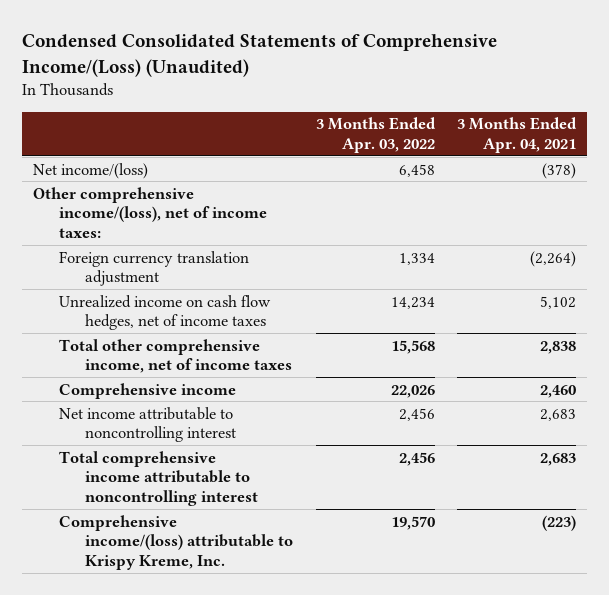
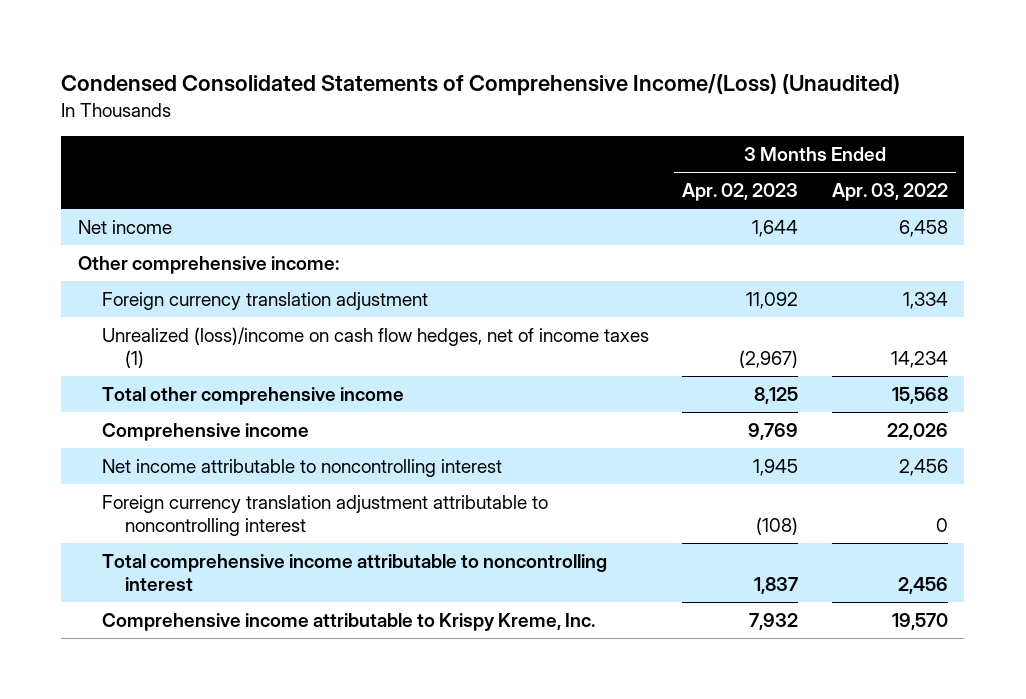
- | 3 Months Ended Apr. 03, 2022 | 3 Months Ended Apr. 04, 2021
+ | 3 Months Ended Apr. 02, 2023 | 3 Months Ended Apr. 03, 2022
- Net income/(loss) | 6,458 | (378)
- Other comprehensive income/(loss), net of income taxes:
+ Net income | 1,644 | 6,458
+ Other comprehensive income:
- Unrealized income on cash flow hedges, net of income taxes | 14,234 | 5,102
- Total other comprehensive income, net of income taxes | 15,568 | 2,838
+ Unrealized (loss)/income on cash flow hedges, net of income taxes (1) | (2,967) | 14,234
+ Total other comprehensive income | 8,125 | 15,568
+ Foreign currency translation adjustment attributable to noncontrolling interest | (108) | 0
- Comprehensive income/(loss) attributable to Krispy Kreme, Inc. | 19,570 | (223)
+ Comprehensive income attributable to Krispy Kreme, Inc. | 7,932 | 19,570

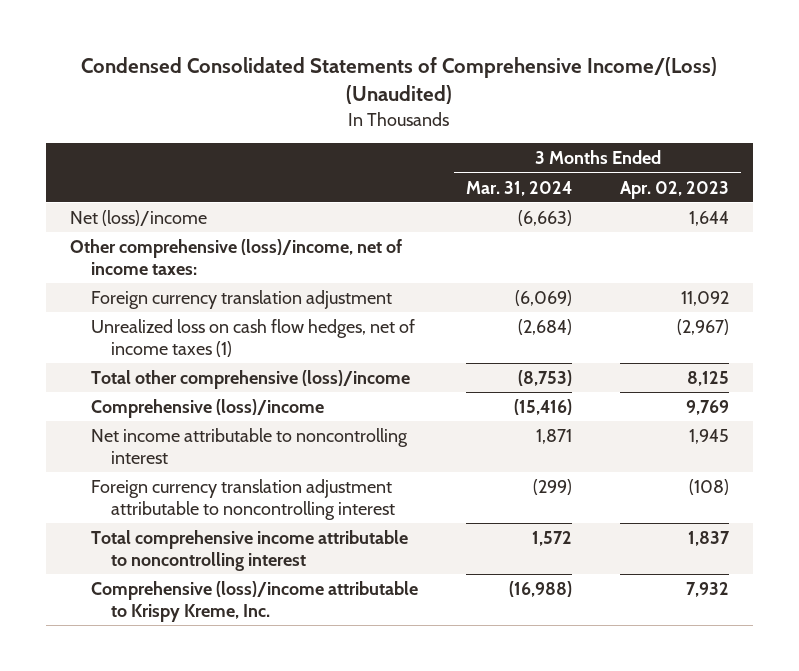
- | 3 Months Ended Apr. 02, 2023 | 3 Months Ended Apr. 03, 2022
+ | 3 Months Ended Mar. 31, 2024 | 3 Months Ended Apr. 02, 2023
- Net income | 1,644 | 6,458
- Other comprehensive income:
+ Net (loss)/income | (6,663) | 1,644
+ Other comprehensive (loss)/income, net of income taxes:
- Unrealized (loss)/income on cash flow hedges, net of income taxes (1) | (2,967) | 14,234
- Total other comprehensive income | 8,125 | 15,568
- Comprehensive income | 9,769 | 22,026
+ Unrealized loss on cash flow hedges, net of income taxes (1) | (2,684) | (2,967)
+ Total other comprehensive (loss)/income | (8,753) | 8,125
+ Comprehensive (loss)/income | (15,416) | 9,769
- Comprehensive income attributable to Krispy Kreme, Inc. | 7,932 | 19,570
+ Comprehensive (loss)/income attributable to Krispy Kreme, Inc. | (16,988) | 7,932

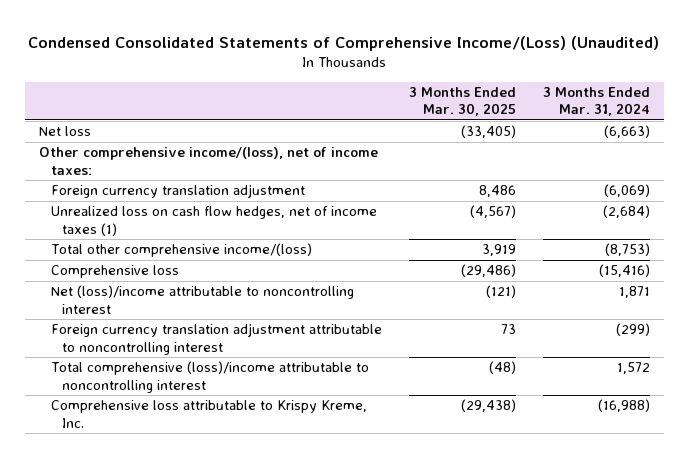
- | 3 Months Ended Mar. 31, 2024 | 3 Months Ended Apr. 02, 2023
+ | 3 Months Ended Mar. 30, 2025 | 3 Months Ended Mar. 31, 2024
- Net (loss)/income | (6,663) | 1,644
- Other comprehensive (loss)/income, net of income taxes:
+ Net loss | (33,405) | (6,663)
+ Other comprehensive income/(loss), net of income taxes:
- Total other comprehensive (loss)/income | (8,753) | 8,125
- Comprehensive (loss)/income | (15,416) | 9,769
- Net income attributable to noncontrolling interest | 1,871 | 1,945
+ Total other comprehensive income/(loss) | 3,919 | (8,753)
+ Comprehensive loss | (29,486) | (15,416)
+ Net (loss)/income attributable to noncontrolling interest | (121) | 1,871
- Total comprehensive income attributable to noncontrolling interest | 1,572 | 1,837
- Comprehensive (loss)/income attributable to Krispy Kreme, Inc. | (16,988) | 7,932
+ Total comprehensive (loss)/income attributable to noncontrolling interest | (48) | 1,572
+ Comprehensive loss attributable to Krispy Kreme, Inc. | (29,438) | (16,988)

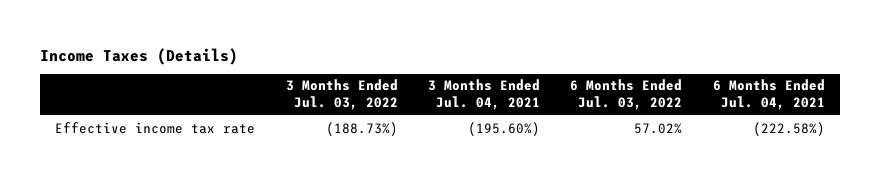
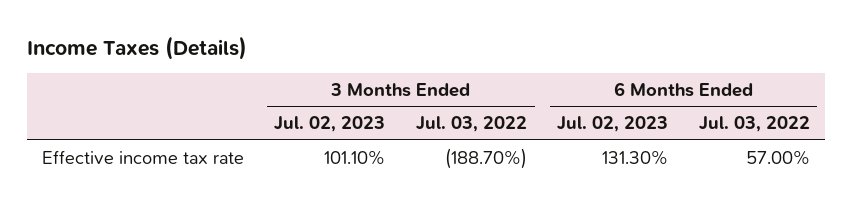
- | 3 Months Ended Jul. 03, 2022 | 3 Months Ended Jul. 04, 2021 | 6 Months Ended Jul. 03, 2022 | 6 Months Ended Jul. 04, 2021
+ | 3 Months Ended Jul. 02, 2023 | 3 Months Ended Jul. 03, 2022 | 6 Months Ended Jul. 02, 2023 | 6 Months Ended Jul. 03, 2022
- Effective income tax rate | (188.73%) | (195.60%) | 57.02% | (222.58%)
+ Effective income tax rate | 101.10% | (188.70%) | 131.30% | 57.00%

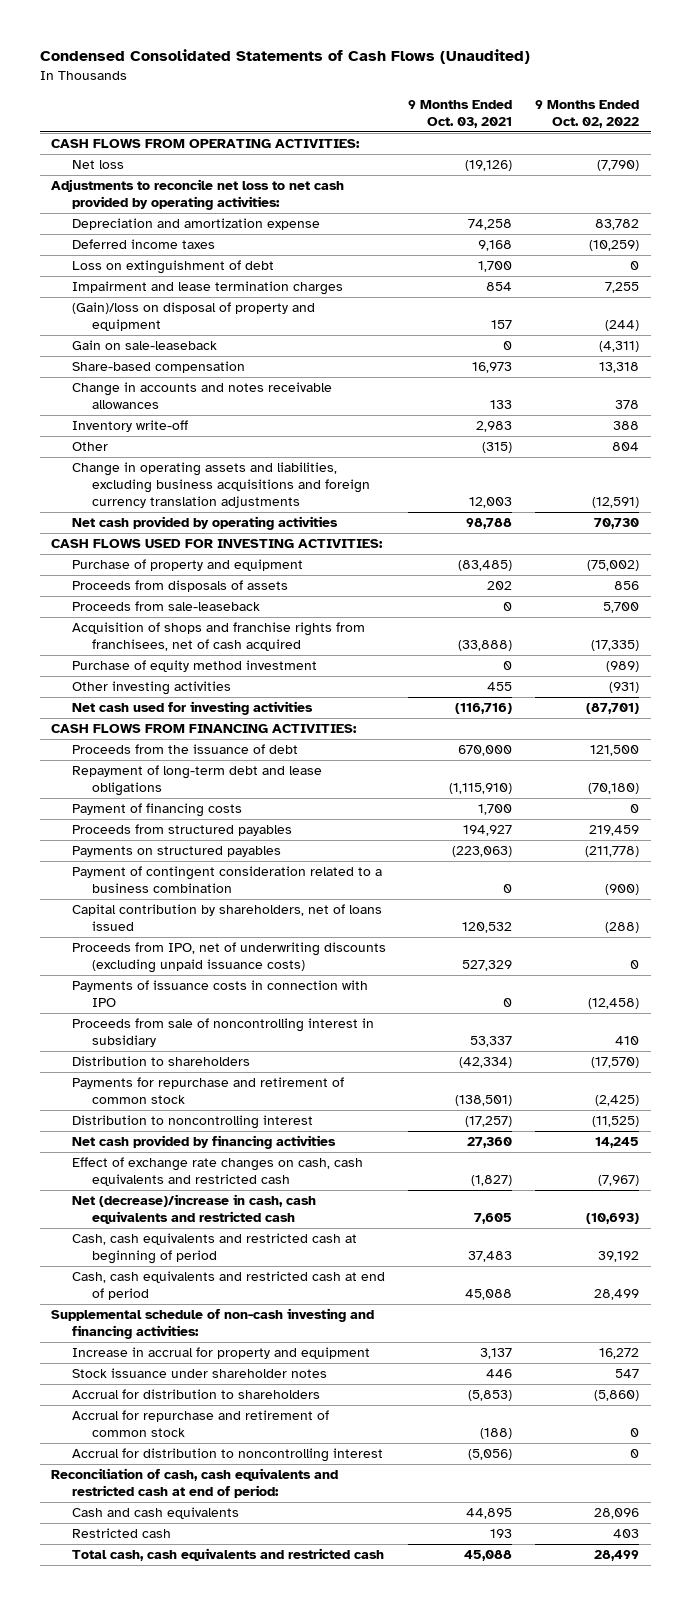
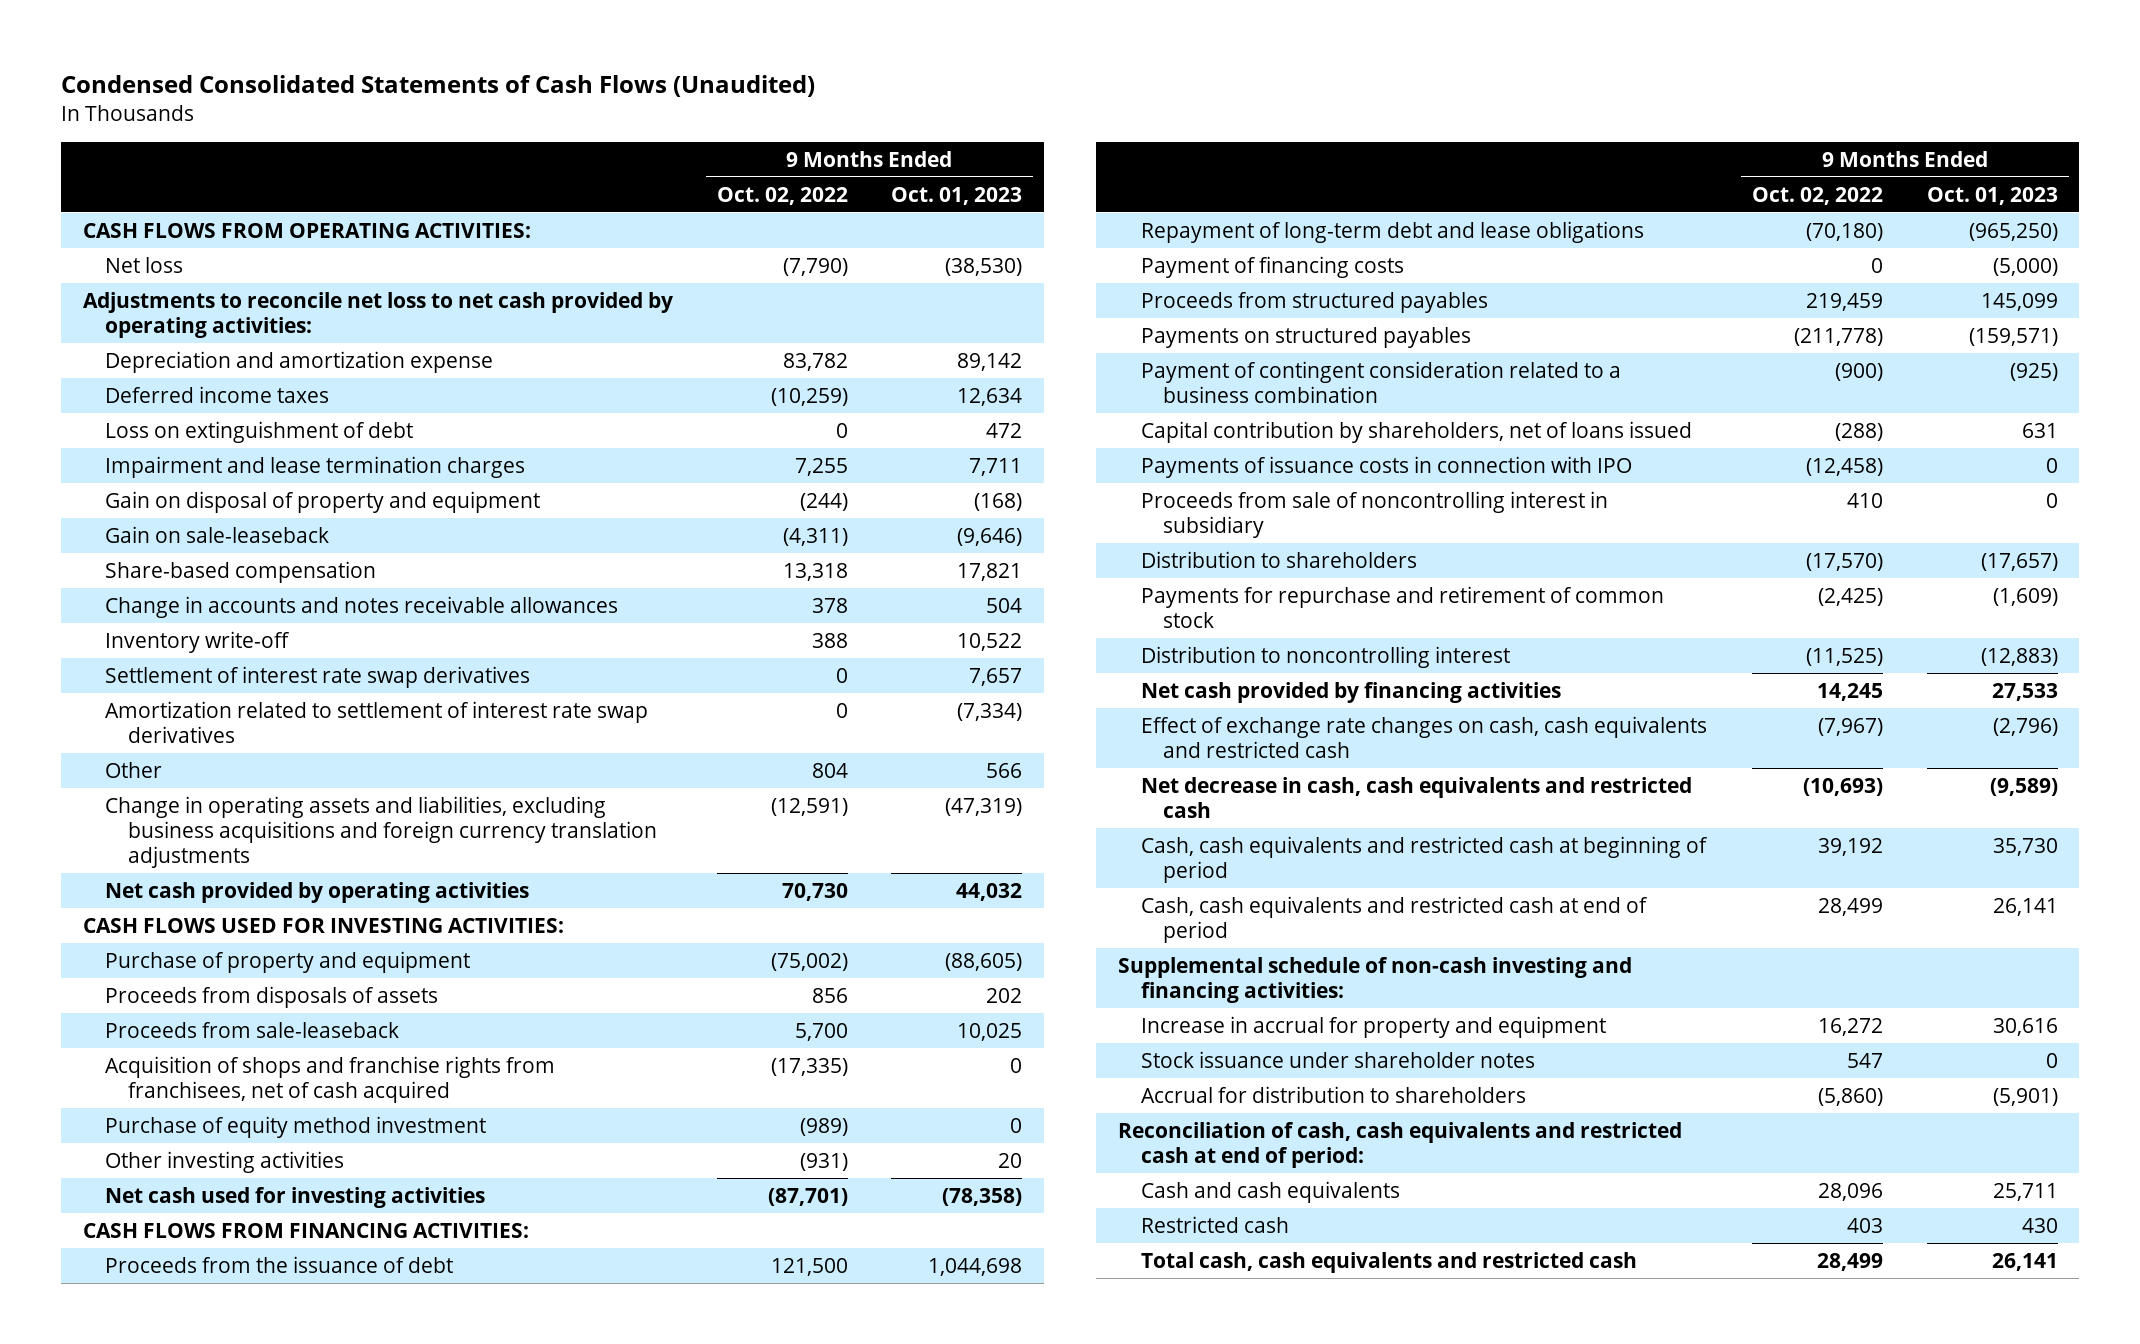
- | 9 Months Ended Oct. 03, 2021 | 9 Months Ended Oct. 02, 2022
+ | 9 Months Ended Oct. 02, 2022 | 9 Months Ended Oct. 01, 2023
- (Gain)/loss on disposal of property and equipment | 157 | (244)
+ Gain on disposal of property and equipment | (244) | (168)
+ Settlement of interest rate swap derivatives | 0 | 7,657
+ Amortization related to settlement of interest rate swap derivatives | 0 | (7,334)
- Proceeds from IPO, net of underwriting discounts (excluding unpaid issuance costs) | 527,329 | 0
- Net (decrease)/increase in cash, cash equivalents and restricted cash | 7,605 | (10,693)
+ Net decrease in cash, cash equivalents and restricted cash | (10,693) | (9,589)
- Accrual for repurchase and retirement of common stock | (188) | 0
- Accrual for distribution to noncontrolling interest | (5,056) | 0

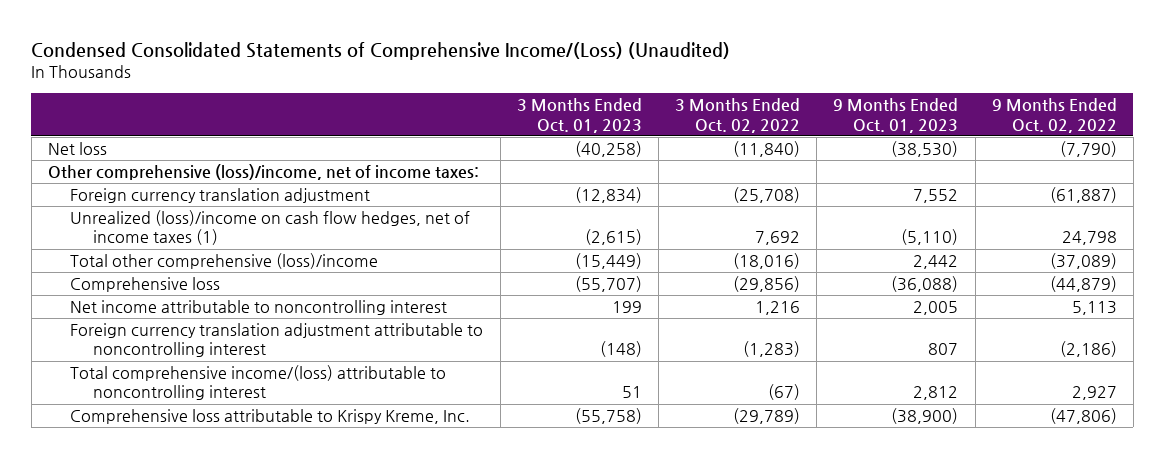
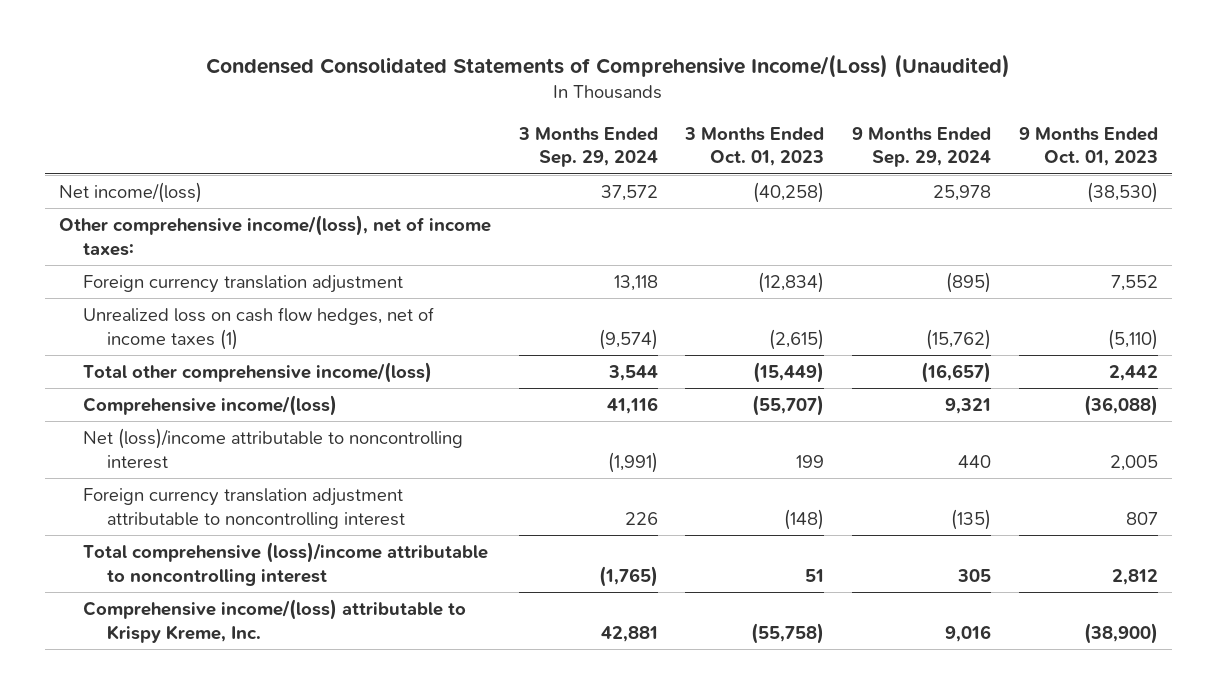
- | 3 Months Ended Oct. 01, 2023 | 3 Months Ended Oct. 02, 2022 | 9 Months Ended Oct. 01, 2023 | 9 Months Ended Oct. 02, 2022
+ | 3 Months Ended Sep. 29, 2024 | 3 Months Ended Oct. 01, 2023 | 9 Months Ended Sep. 29, 2024 | 9 Months Ended Oct. 01, 2023
- Net loss | (40,258) | (11,840) | (38,530) | (7,790)
- Other comprehensive (loss)/income, net of income taxes:
+ Net income/(loss) | 37,572 | (40,258) | 25,978 | (38,530)
+ Other comprehensive income/(loss), net of income taxes:
- Unrealized (loss)/income on cash flow hedges, net of income taxes (1) | (2,615) | 7,692 | (5,110) | 24,798
- Total other comprehensive (loss)/income | (15,449) | (18,016) | 2,442 | (37,089)
- Comprehensive loss | (55,707) | (29,856) | (36,088) | (44,879)
- Net income attributable to noncontrolling interest | 199 | 1,216 | 2,005 | 5,113
+ Unrealized loss on cash flow hedges, net of income taxes (1) | (9,574) | (2,615) | (15,762) | (5,110)
+ Total other comprehensive income/(loss) | 3,544 | (15,449) | (16,657) | 2,442
+ Comprehensive income/(loss) | 41,116 | (55,707) | 9,321 | (36,088)
+ Net (loss)/income attributable to noncontrolling interest | (1,991) | 199 | 440 | 2,005
- Total comprehensive income/(loss) attributable to noncontrolling interest | 51 | (67) | 2,812 | 2,927
- Comprehensive loss attributable to Krispy Kreme, Inc. | (55,758) | (29,789) | (38,900) | (47,806)
+ Total comprehensive (loss)/income attributable to noncontrolling interest | (1,765) | 51 | 305 | 2,812
+ Comprehensive income/(loss) attributable to Krispy Kreme, Inc. | 42,881 | (55,758) | 9,016 | (38,900)

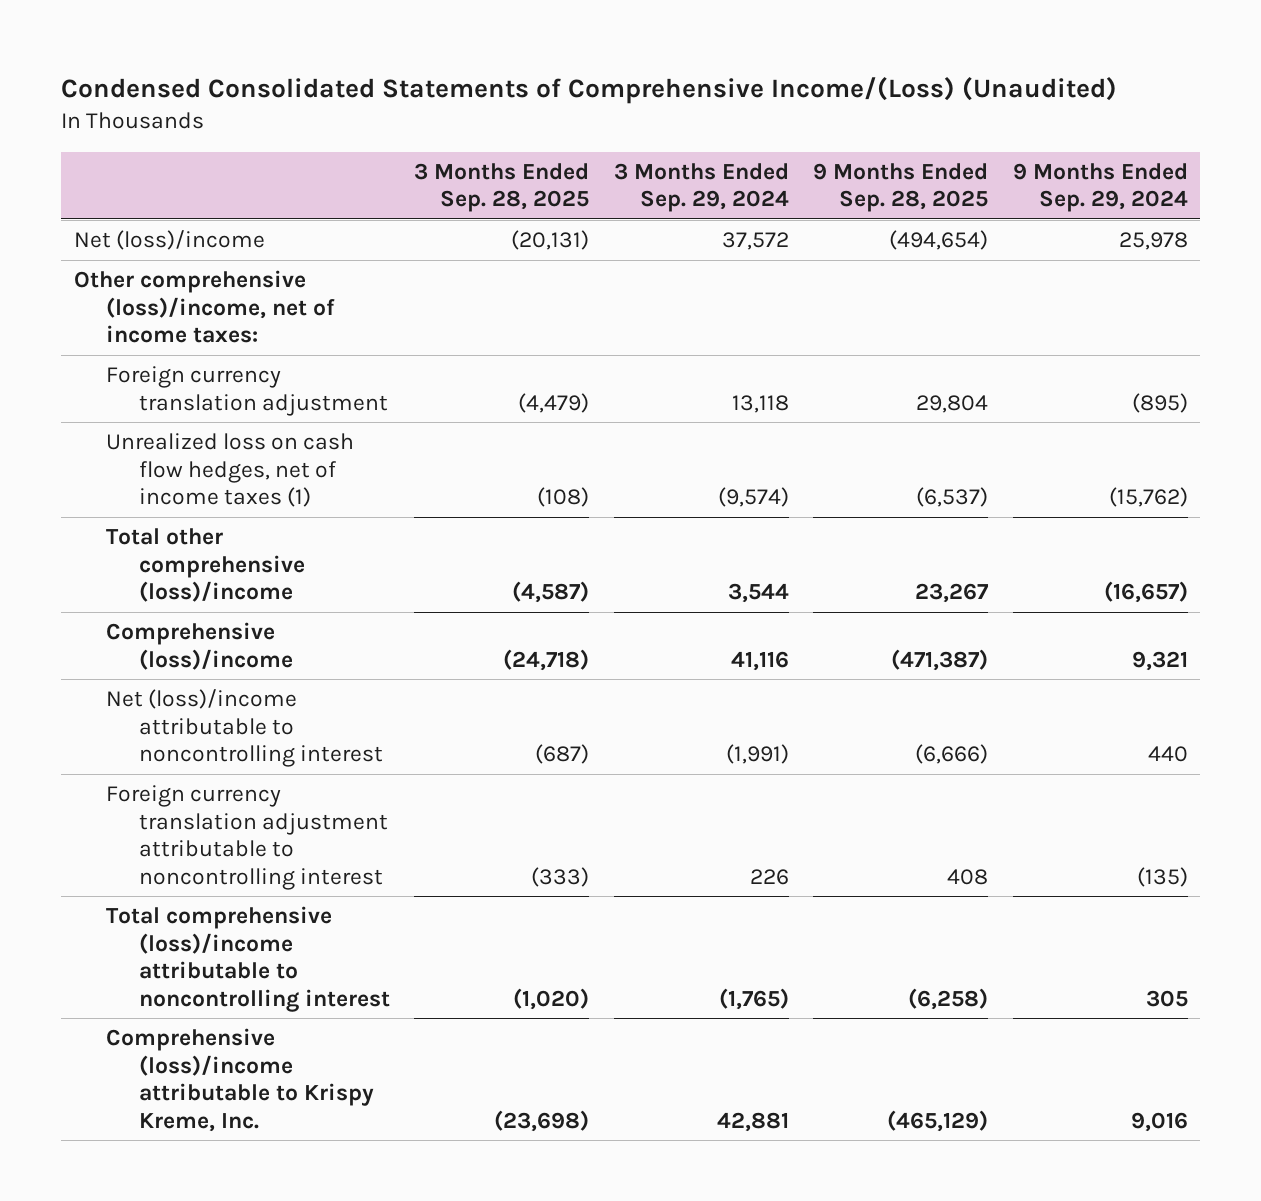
- | 3 Months Ended Sep. 29, 2024 | 3 Months Ended Oct. 01, 2023 | 9 Months Ended Sep. 29, 2024 | 9 Months Ended Oct. 01, 2023
+ | 3 Months Ended Sep. 28, 2025 | 3 Months Ended Sep. 29, 2024 | 9 Months Ended Sep. 28, 2025 | 9 Months Ended Sep. 29, 2024
- Net income/(loss) | 37,572 | (40,258) | 25,978 | (38,530)
- Other comprehensive income/(loss), net of income taxes:
+ Net (loss)/income | (20,131) | 37,572 | (494,654) | 25,978
+ Other comprehensive (loss)/income, net of income taxes:
- Total other comprehensive income/(loss) | 3,544 | (15,449) | (16,657) | 2,442
- Comprehensive income/(loss) | 41,116 | (55,707) | 9,321 | (36,088)
+ Total other comprehensive (loss)/income | (4,587) | 3,544 | 23,267 | (16,657)
+ Comprehensive (loss)/income | (24,718) | 41,116 | (471,387) | 9,321
- Comprehensive income/(loss) attributable to Krispy Kreme, Inc. | 42,881 | (55,758) | 9,016 | (38,900)
+ Comprehensive (loss)/income attributable to Krispy Kreme, Inc. | (23,698) | 42,881 | (465,129) | 9,016

